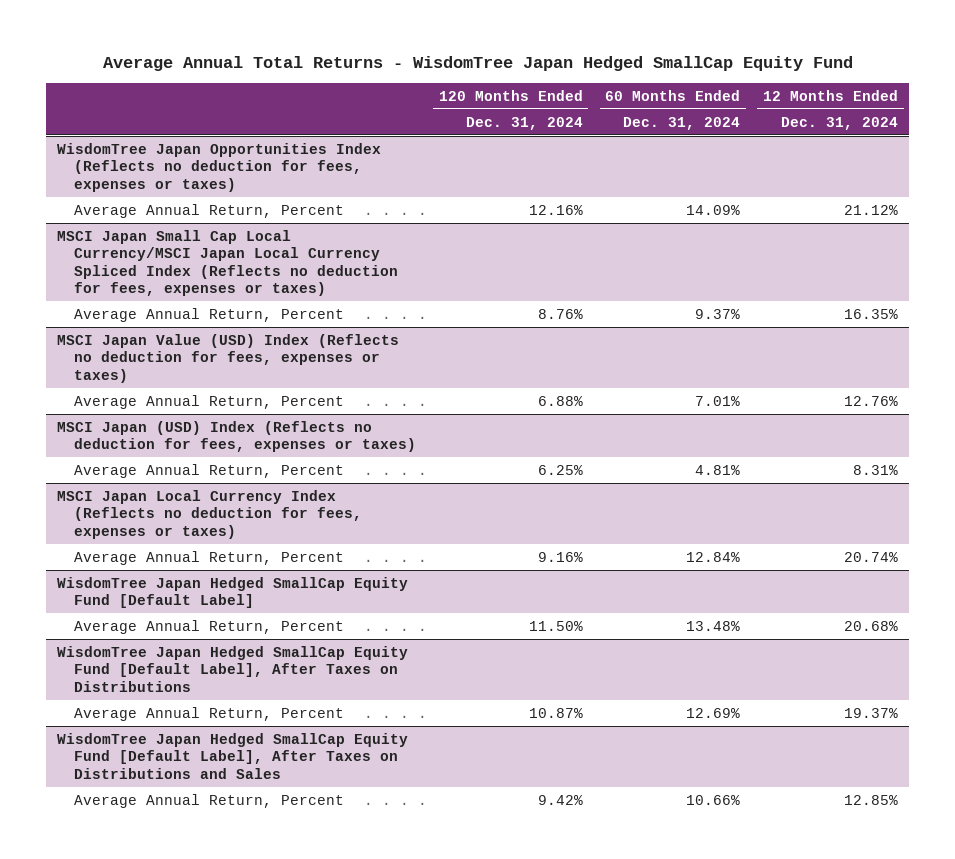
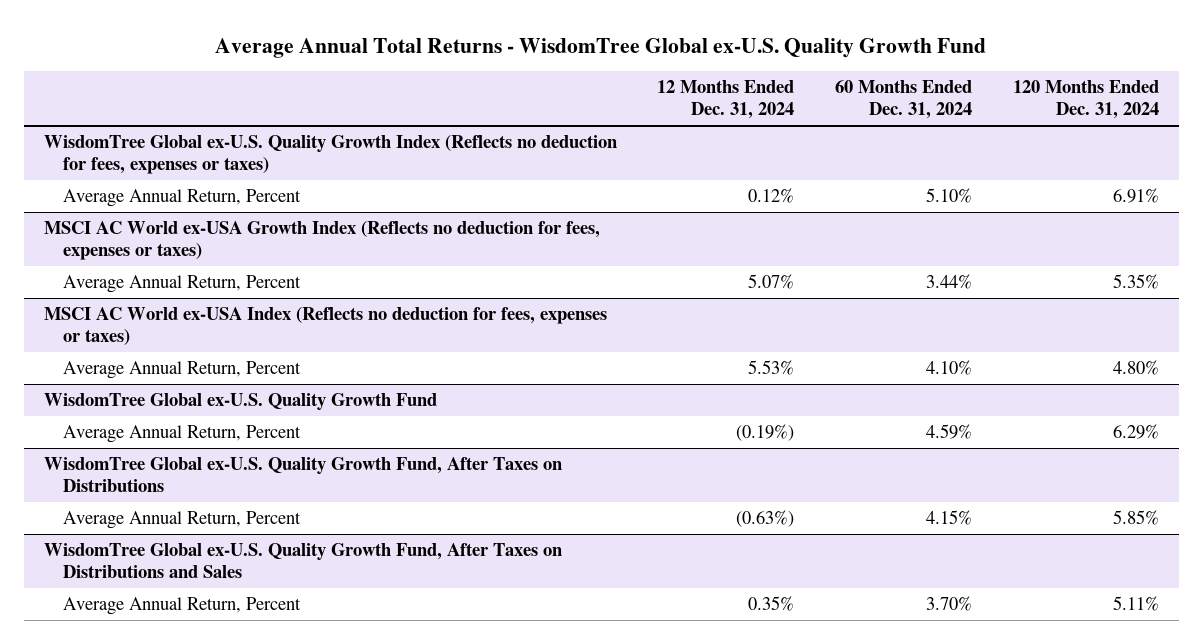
- Average Annual Total Returns - WisdomTree Japan Hedged SmallCap Equity Fund
+ Average Annual Total Returns - WisdomTree Global ex-U.S. Quality Growth Fund
- | 120 Months Ended Dec. 31, 2024 | 60 Months Ended Dec. 31, 2024 | 12 Months Ended Dec. 31, 2024
+ | 12 Months Ended Dec. 31, 2024 | 60 Months Ended Dec. 31, 2024 | 120 Months Ended Dec. 31, 2024
- WisdomTree Japan Opportunities Index (Reflects no deduction for fees, expenses or taxes)
- Average Annual Return, Percent | 12.16% | 14.09% | 21.12%
- MSCI Japan Small Cap Local Currency/MSCI Japan Local Currency Spliced Index (Reflects no deduction for fees, expenses or taxes)
- Average Annual Return, Percent | 8.76% | 9.37% | 16.35%
- MSCI Japan Value (USD) Index (Reflects no deduction for fees, expenses or taxes)
- Average Annual Return, Percent | 6.88% | 7.01% | 12.76%
- MSCI Japan (USD) Index (Reflects no deduction for fees, expenses or taxes)
- Average Annual Return, Percent | 6.25% | 4.81% | 8.31%
- MSCI Japan Local Currency Index (Reflects no deduction for fees, expenses or taxes)
- Average Annual Return, Percent | 9.16% | 12.84% | 20.74%
- WisdomTree Japan Hedged SmallCap Equity Fund [Default Label]
- Average Annual Return, Percent | 11.50% | 13.48% | 20.68%
- WisdomTree Japan Hedged SmallCap Equity Fund [Default Label], After Taxes on Distributions
- Average Annual Return, Percent | 10.87% | 12.69% | 19.37%
- WisdomTree Japan Hedged SmallCap Equity Fund [Default Label], After Taxes on Distributions and Sales
- Average Annual Return, Percent | 9.42% | 10.66% | 12.85%
+ WisdomTree Global ex-U.S. Quality Growth Index (Reflects no deduction for fees, expenses or taxes)
+ Average Annual Return, Percent | 0.12% | 5.10% | 6.91%
+ MSCI AC World ex-USA Growth Index (Reflects no deduction for fees, expenses or taxes)
+ Average Annual Return, Percent | 5.07% | 3.44% | 5.35%
+ MSCI AC World ex-USA Index (Reflects no deduction for fees, expenses or taxes)
+ Average Annual Return, Percent | 5.53% | 4.10% | 4.80%
+ WisdomTree Global ex-U.S. Quality Growth Fund
+ Average Annual Return, Percent | (0.19%) | 4.59% | 6.29%
+ WisdomTree Global ex-U.S. Quality Growth Fund, After Taxes on Distributions
+ Average Annual Return, Percent | (0.63%) | 4.15% | 5.85%
+ WisdomTree Global ex-U.S. Quality Growth Fund, After Taxes on Distributions and Sales
+ Average Annual Return, Percent | 0.35% | 3.70% | 5.11%

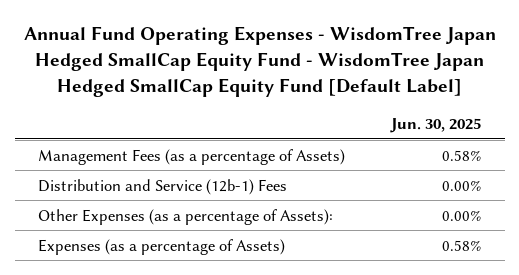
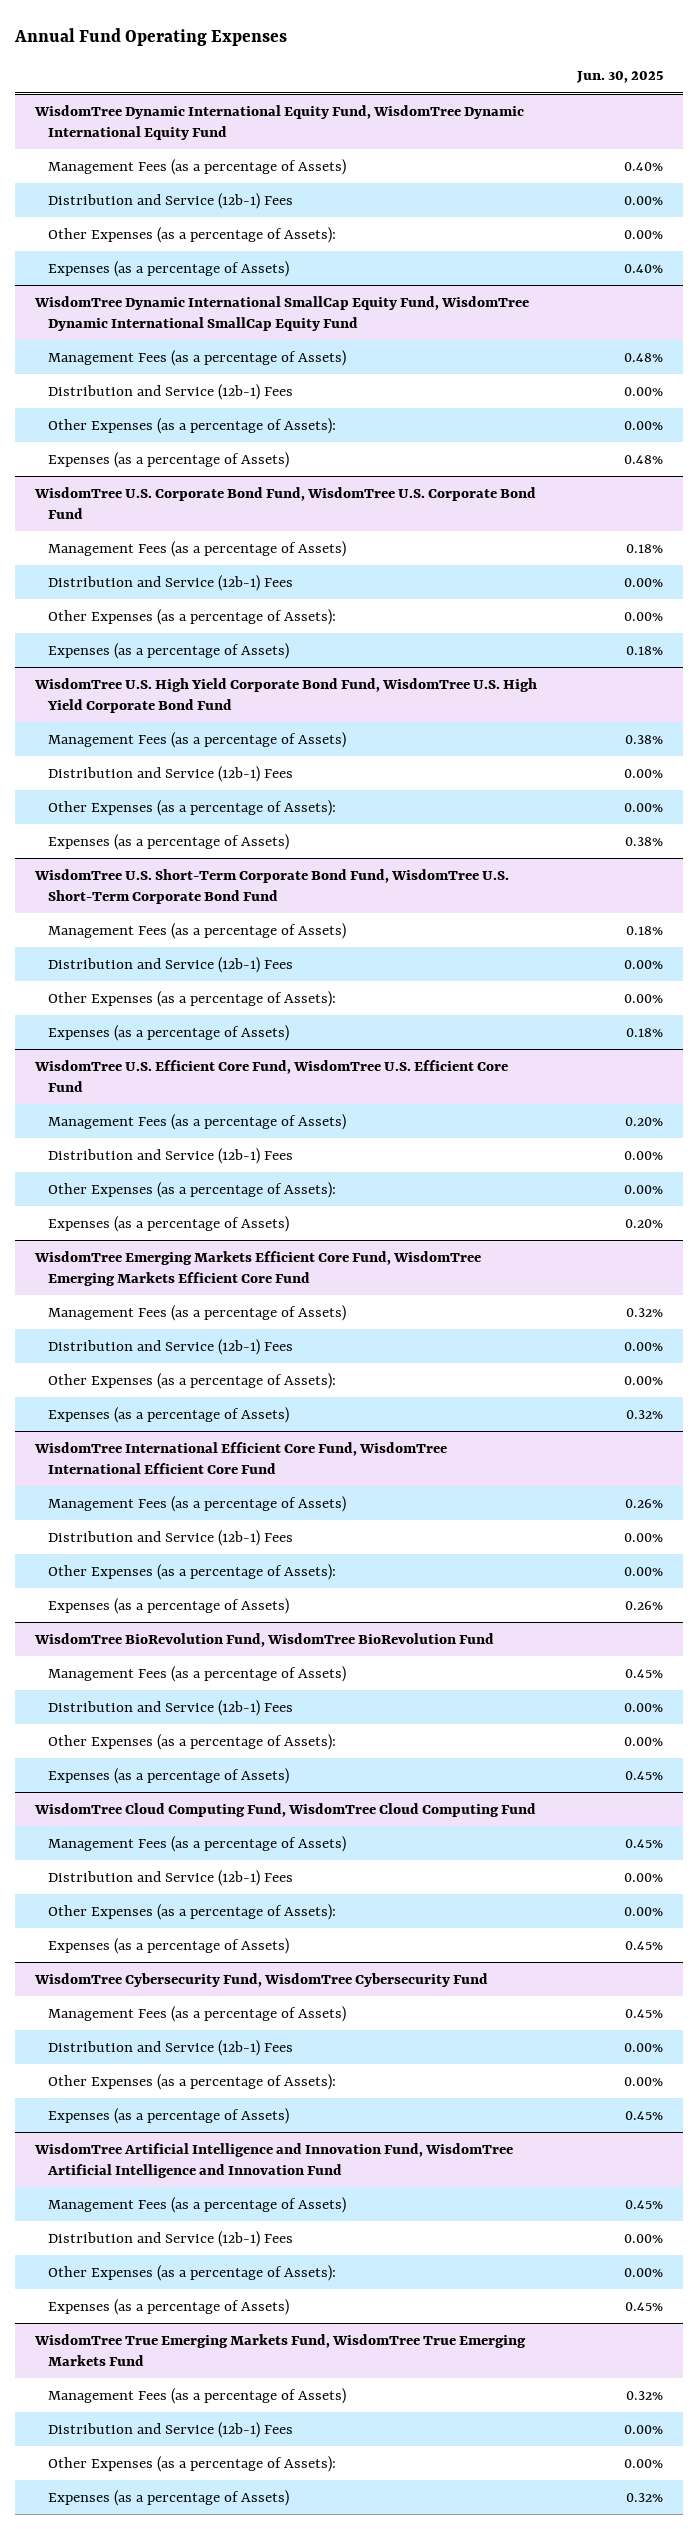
- Annual Fund Operating Expenses - WisdomTree Japan Hedged SmallCap Equity Fund - WisdomTree Japan Hedged SmallCap Equity Fund [Default Label]
+ Annual Fund Operating Expenses
- Management Fees (as a percentage of Assets) | 0.58%
+ WisdomTree Dynamic International Equity Fund, WisdomTree Dynamic International Equity Fund
+ Management Fees (as a percentage of Assets) | 0.40%
- Expenses (as a percentage of Assets) | 0.58%
+ Expenses (as a percentage of Assets) | 0.40%
+ WisdomTree Dynamic International SmallCap Equity Fund, WisdomTree Dynamic International SmallCap Equity Fund
+ Management Fees (as a percentage of Assets) | 0.48%
+ Distribution and Service (12b-1) Fees | 0.00%
+ Other Expenses (as a percentage of Assets): | 0.00%
+ Expenses (as a percentage of Assets) | 0.48%
+ WisdomTree U.S. Corporate Bond Fund, WisdomTree U.S. Corporate Bond Fund
+ Management Fees (as a percentage of Assets) | 0.18%
+ Distribution and Service (12b-1) Fees | 0.00%
+ Other Expenses (as a percentage of Assets): | 0.00%
+ Expenses (as a percentage of Assets) | 0.18%
+ WisdomTree U.S. High Yield Corporate Bond Fund, WisdomTree U.S. High Yield Corporate Bond Fund
+ Management Fees (as a percentage of Assets) | 0.38%
+ Distribution and Service (12b-1) Fees | 0.00%
+ Other Expenses (as a percentage of Assets): | 0.00%
+ Expenses (as a percentage of Assets) | 0.38%
+ WisdomTree U.S. Short-Term Corporate Bond Fund, WisdomTree U.S. Short-Term Corporate Bond Fund
+ Management Fees (as a percentage of Assets) | 0.18%
+ Distribution and Service (12b-1) Fees | 0.00%
+ Other Expenses (as a percentage of Assets): | 0.00%
+ Expenses (as a percentage of Assets) | 0.18%
+ WisdomTree U.S. Efficient Core Fund, WisdomTree U.S. Efficient Core Fund
+ Management Fees (as a percentage of Assets) | 0.20%
+ Distribution and Service (12b-1) Fees | 0.00%
+ Other Expenses (as a percentage of Assets): | 0.00%
+ Expenses (as a percentage of Assets) | 0.20%
+ WisdomTree Emerging Markets Efficient Core Fund, WisdomTree Emerging Markets Efficient Core Fund
+ Management Fees (as a percentage of Assets) | 0.32%
+ Distribution and Service (12b-1) Fees | 0.00%
+ Other Expenses (as a percentage of Assets): | 0.00%
+ Expenses (as a percentage of Assets) | 0.32%
+ WisdomTree International Efficient Core Fund, WisdomTree International Efficient Core Fund
+ Management Fees (as a percentage of Assets) | 0.26%
+ Distribution and Service (12b-1) Fees | 0.00%
+ Other Expenses (as a percentage of Assets): | 0.00%
+ Expenses (as a percentage of Assets) | 0.26%
+ WisdomTree BioRevolution Fund, WisdomTree BioRevolution Fund
+ Management Fees (as a percentage of Assets) | 0.45%
+ Distribution and Service (12b-1) Fees | 0.00%
+ Other Expenses (as a percentage of Assets): | 0.00%
+ Expenses (as a percentage of Assets) | 0.45%
+ WisdomTree Cloud Computing Fund, WisdomTree Cloud Computing Fund
+ Management Fees (as a percentage of Assets) | 0.45%
+ Distribution and Service (12b-1) Fees | 0.00%
+ Other Expenses (as a percentage of Assets): | 0.00%
+ Expenses (as a percentage of Assets) | 0.45%
+ WisdomTree Cybersecurity Fund, WisdomTree Cybersecurity Fund
+ Management Fees (as a percentage of Assets) | 0.45%
+ Distribution and Service (12b-1) Fees | 0.00%
+ Other Expenses (as a percentage of Assets): | 0.00%
+ Expenses (as a percentage of Assets) | 0.45%
+ WisdomTree Artificial Intelligence and Innovation Fund, WisdomTree Artificial Intelligence and Innovation Fund
+ Management Fees (as a percentage of Assets) | 0.45%
+ Distribution and Service (12b-1) Fees | 0.00%
+ Other Expenses (as a percentage of Assets): | 0.00%
+ Expenses (as a percentage of Assets) | 0.45%
+ WisdomTree True Emerging Markets Fund, WisdomTree True Emerging Markets Fund
+ Management Fees (as a percentage of Assets) | 0.32%
+ Distribution and Service (12b-1) Fees | 0.00%
+ Other Expenses (as a percentage of Assets): | 0.00%
+ Expenses (as a percentage of Assets) | 0.32%

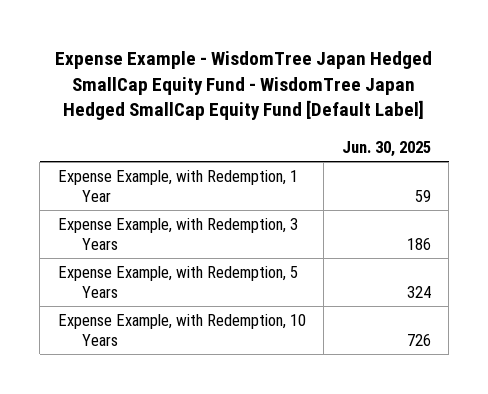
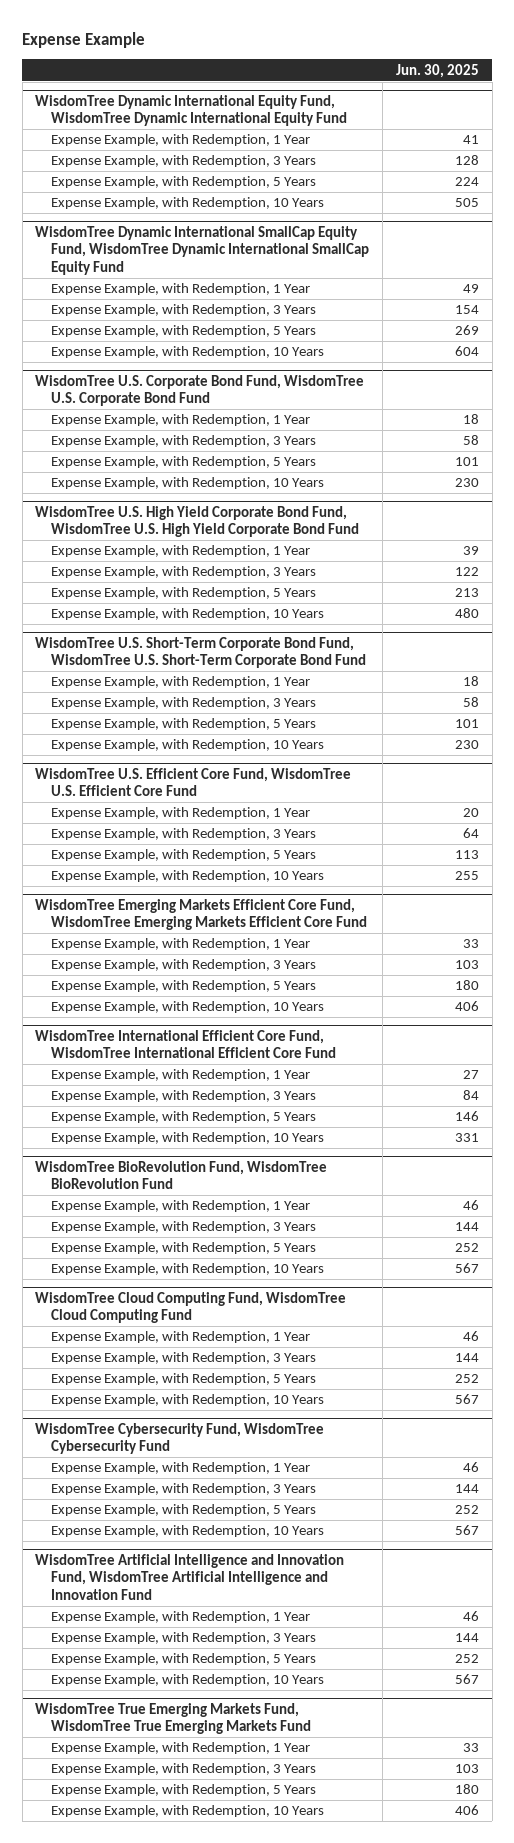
- Expense Example - WisdomTree Japan Hedged SmallCap Equity Fund - WisdomTree Japan Hedged SmallCap Equity Fund [Default Label]
+ Expense Example
- Expense Example, with Redemption, 1 Year | 59
- Expense Example, with Redemption, 3 Years | 186
- Expense Example, with Redemption, 5 Years | 324
- Expense Example, with Redemption, 10 Years | 726
+ WisdomTree Dynamic International Equity Fund, WisdomTree Dynamic International Equity Fund
+ Expense Example, with Redemption, 1 Year | 41
+ Expense Example, with Redemption, 3 Years | 128
+ Expense Example, with Redemption, 5 Years | 224
+ Expense Example, with Redemption, 10 Years | 505
+ WisdomTree Dynamic International SmallCap Equity Fund, WisdomTree Dynamic International SmallCap Equity Fund
+ Expense Example, with Redemption, 1 Year | 49
+ Expense Example, with Redemption, 3 Years | 154
+ Expense Example, with Redemption, 5 Years | 269
+ Expense Example, with Redemption, 10 Years | 604
+ WisdomTree U.S. Corporate Bond Fund, WisdomTree U.S. Corporate Bond Fund
+ Expense Example, with Redemption, 1 Year | 18
+ Expense Example, with Redemption, 3 Years | 58
+ Expense Example, with Redemption, 5 Years | 101
+ Expense Example, with Redemption, 10 Years | 230
+ WisdomTree U.S. High Yield Corporate Bond Fund, WisdomTree U.S. High Yield Corporate Bond Fund
+ Expense Example, with Redemption, 1 Year | 39
+ Expense Example, with Redemption, 3 Years | 122
+ Expense Example, with Redemption, 5 Years | 213
+ Expense Example, with Redemption, 10 Years | 480
+ WisdomTree U.S. Short-Term Corporate Bond Fund, WisdomTree U.S. Short-Term Corporate Bond Fund
+ Expense Example, with Redemption, 1 Year | 18
+ Expense Example, with Redemption, 3 Years | 58
+ Expense Example, with Redemption, 5 Years | 101
+ Expense Example, with Redemption, 10 Years | 230
+ WisdomTree U.S. Efficient Core Fund, WisdomTree U.S. Efficient Core Fund
+ Expense Example, with Redemption, 1 Year | 20
+ Expense Example, with Redemption, 3 Years | 64
+ Expense Example, with Redemption, 5 Years | 113
+ Expense Example, with Redemption, 10 Years | 255
+ WisdomTree Emerging Markets Efficient Core Fund, WisdomTree Emerging Markets Efficient Core Fund
+ Expense Example, with Redemption, 1 Year | 33
+ Expense Example, with Redemption, 3 Years | 103
+ Expense Example, with Redemption, 5 Years | 180
+ Expense Example, with Redemption, 10 Years | 406
+ WisdomTree International Efficient Core Fund, WisdomTree International Efficient Core Fund
+ Expense Example, with Redemption, 1 Year | 27
+ Expense Example, with Redemption, 3 Years | 84
+ Expense Example, with Redemption, 5 Years | 146
+ Expense Example, with Redemption, 10 Years | 331
+ WisdomTree BioRevolution Fund, WisdomTree BioRevolution Fund
+ Expense Example, with Redemption, 1 Year | 46
+ Expense Example, with Redemption, 3 Years | 144
+ Expense Example, with Redemption, 5 Years | 252
+ Expense Example, with Redemption, 10 Years | 567
+ WisdomTree Cloud Computing Fund, WisdomTree Cloud Computing Fund
+ Expense Example, with Redemption, 1 Year | 46
+ Expense Example, with Redemption, 3 Years | 144
+ Expense Example, with Redemption, 5 Years | 252
+ Expense Example, with Redemption, 10 Years | 567
+ WisdomTree Cybersecurity Fund, WisdomTree Cybersecurity Fund
+ Expense Example, with Redemption, 1 Year | 46
+ Expense Example, with Redemption, 3 Years | 144
+ Expense Example, with Redemption, 5 Years | 252
+ Expense Example, with Redemption, 10 Years | 567
+ WisdomTree Artificial Intelligence and Innovation Fund, WisdomTree Artificial Intelligence and Innovation Fund
+ Expense Example, with Redemption, 1 Year | 46
+ Expense Example, with Redemption, 3 Years | 144
+ Expense Example, with Redemption, 5 Years | 252
+ Expense Example, with Redemption, 10 Years | 567
+ WisdomTree True Emerging Markets Fund, WisdomTree True Emerging Markets Fund
+ Expense Example, with Redemption, 1 Year | 33
+ Expense Example, with Redemption, 3 Years | 103
+ Expense Example, with Redemption, 5 Years | 180
+ Expense Example, with Redemption, 10 Years | 406

